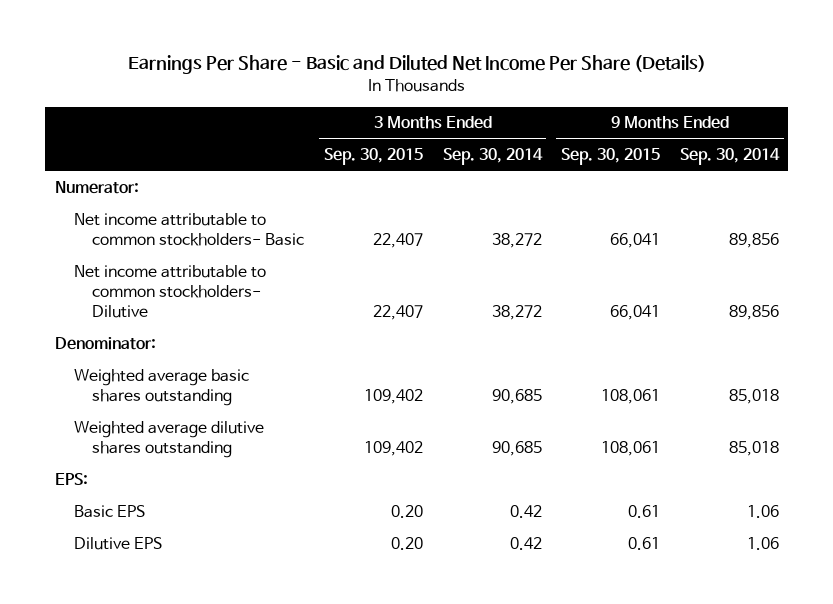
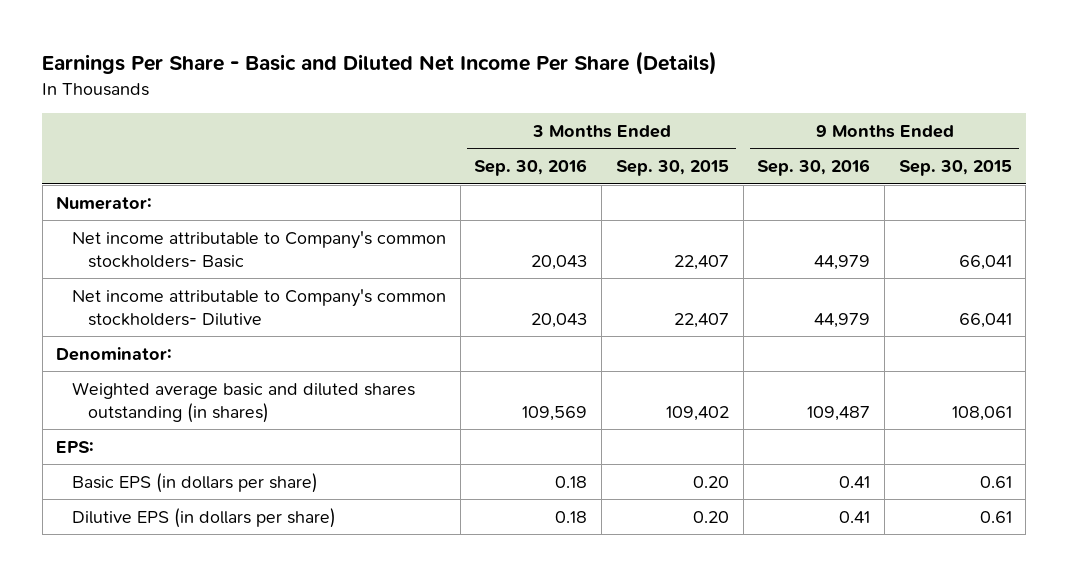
- | 3 Months Ended Sep. 30, 2015 | 3 Months Ended Sep. 30, 2014 | 9 Months Ended Sep. 30, 2015 | 9 Months Ended Sep. 30, 2014
+ | 3 Months Ended Sep. 30, 2016 | 3 Months Ended Sep. 30, 2015 | 9 Months Ended Sep. 30, 2016 | 9 Months Ended Sep. 30, 2015
- Net income attributable to common stockholders- Basic | 22,407 | 38,272 | 66,041 | 89,856
- Net income attributable to common stockholders- Dilutive | 22,407 | 38,272 | 66,041 | 89,856
+ Net income attributable to Company's common stockholders- Basic | 20,043 | 22,407 | 44,979 | 66,041
+ Net income attributable to Company's common stockholders- Dilutive | 20,043 | 22,407 | 44,979 | 66,041
- Weighted average basic shares outstanding | 109,402 | 90,685 | 108,061 | 85,018
- Weighted average dilutive shares outstanding | 109,402 | 90,685 | 108,061 | 85,018
+ Weighted average basic and diluted shares outstanding (in shares) | 109,569 | 109,402 | 109,487 | 108,061
- Basic EPS | 0.20 | 0.42 | 0.61 | 1.06
- Dilutive EPS | 0.20 | 0.42 | 0.61 | 1.06
+ Basic EPS (in dollars per share) | 0.18 | 0.20 | 0.41 | 0.61
+ Dilutive EPS (in dollars per share) | 0.18 | 0.20 | 0.41 | 0.61

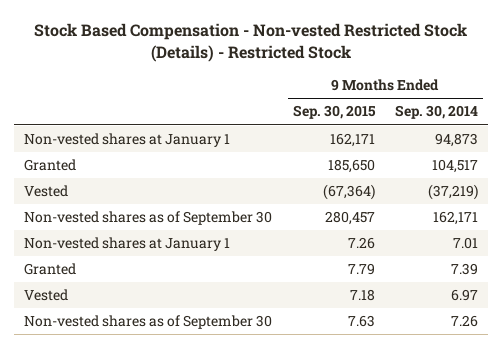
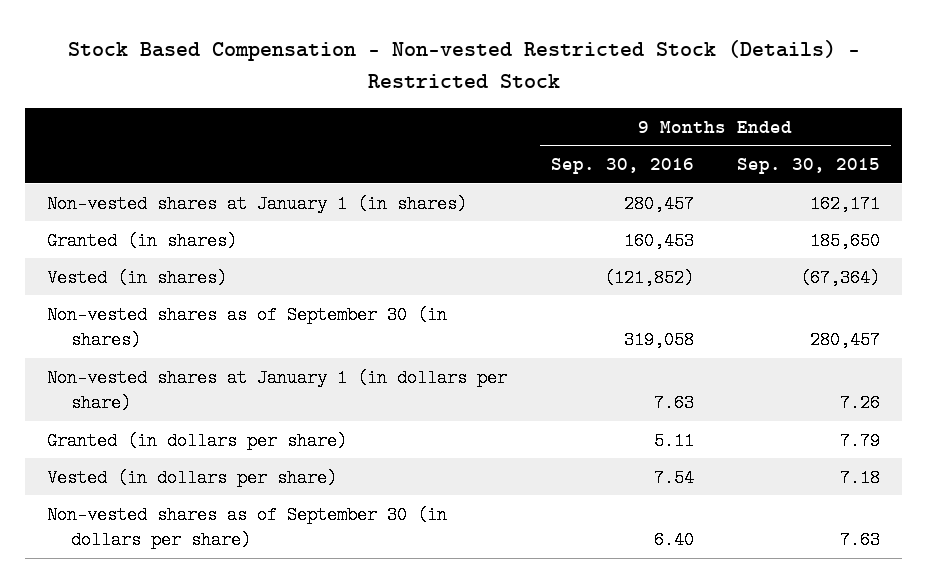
- | 9 Months Ended Sep. 30, 2015 | 9 Months Ended Sep. 30, 2014
+ | 9 Months Ended Sep. 30, 2016 | 9 Months Ended Sep. 30, 2015
- Non-vested shares at January 1 | 162,171 | 94,873
- Granted | 185,650 | 104,517
- Vested | (67,364) | (37,219)
- Non-vested shares as of September 30 | 280,457 | 162,171
- Non-vested shares at January 1 | 7.26 | 7.01
- Granted | 7.79 | 7.39
- Vested | 7.18 | 6.97
- Non-vested shares as of September 30 | 7.63 | 7.26
+ Non-vested shares at January 1 (in shares) | 280,457 | 162,171
+ Granted (in shares) | 160,453 | 185,650
+ Vested (in shares) | (121,852) | (67,364)
+ Non-vested shares as of September 30 (in shares) | 319,058 | 280,457
+ Non-vested shares at January 1 (in dollars per share) | 7.63 | 7.26
+ Granted (in dollars per share) | 5.11 | 7.79
+ Vested (in dollars per share) | 7.54 | 7.18
+ Non-vested shares as of September 30 (in dollars per share) | 6.40 | 7.63

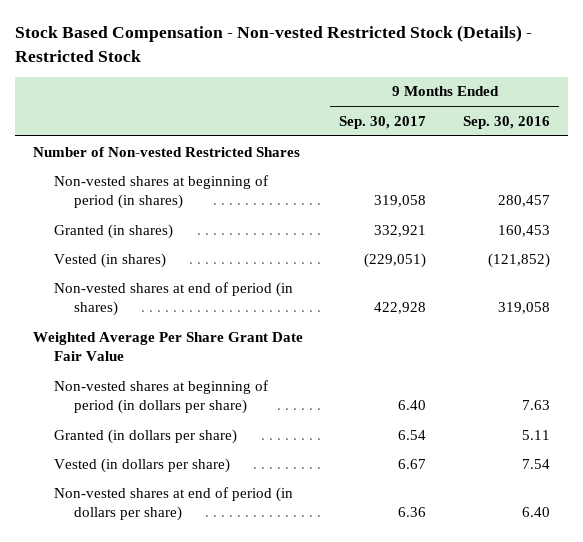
- | 9 Months Ended Sep. 30, 2016 | 9 Months Ended Sep. 30, 2015
+ | 9 Months Ended Sep. 30, 2017 | 9 Months Ended Sep. 30, 2016
- Non-vested shares at January 1 (in shares) | 280,457 | 162,171
+ Number of Non-vested Restricted Shares
+ Non-vested shares at beginning of period (in shares) | 319,058 | 280,457
- Non-vested shares as of September 30 (in shares) | 319,058 | 280,457
- Non-vested shares at January 1 (in dollars per share) | 7.63 | 7.26
+ Non-vested shares at end of period (in shares) | 422,928 | 319,058
+ Weighted Average Per Share Grant Date Fair Value
+ Non-vested shares at beginning of period (in dollars per share) | 6.40 | 7.63
- Non-vested shares as of September 30 (in dollars per share) | 6.40 | 7.63
+ Non-vested shares at end of period (in dollars per share) | 6.36 | 6.40

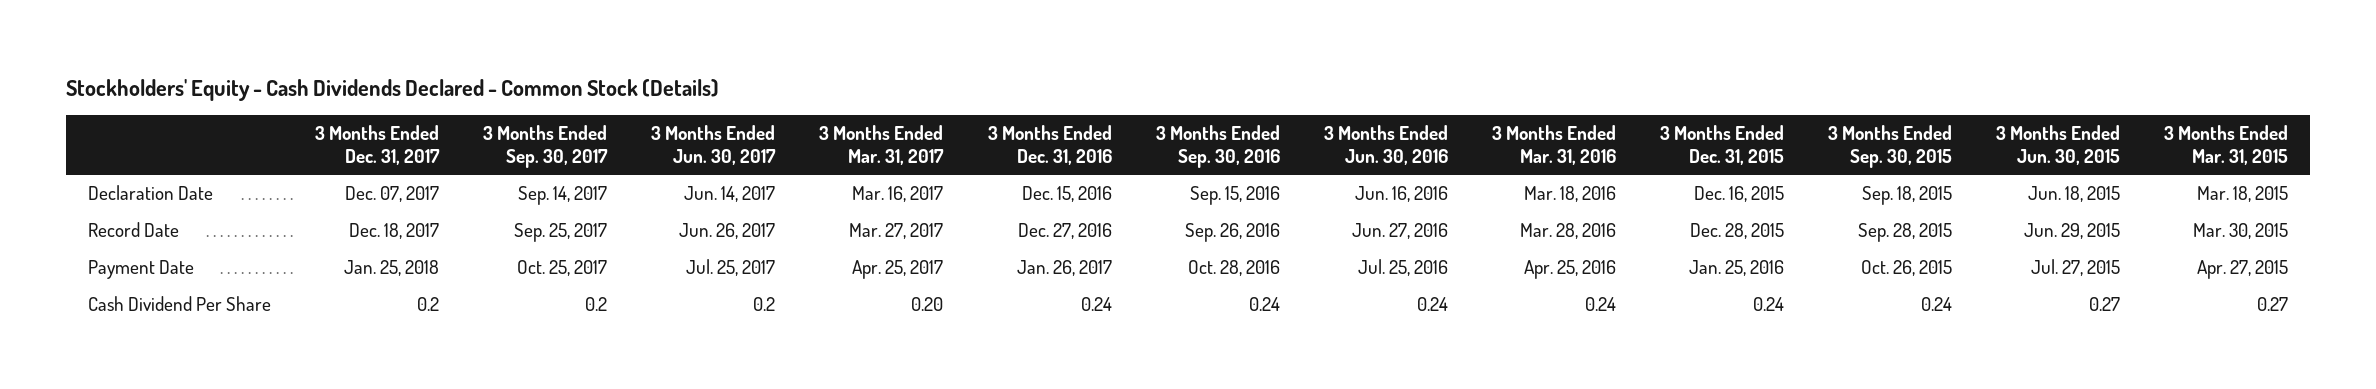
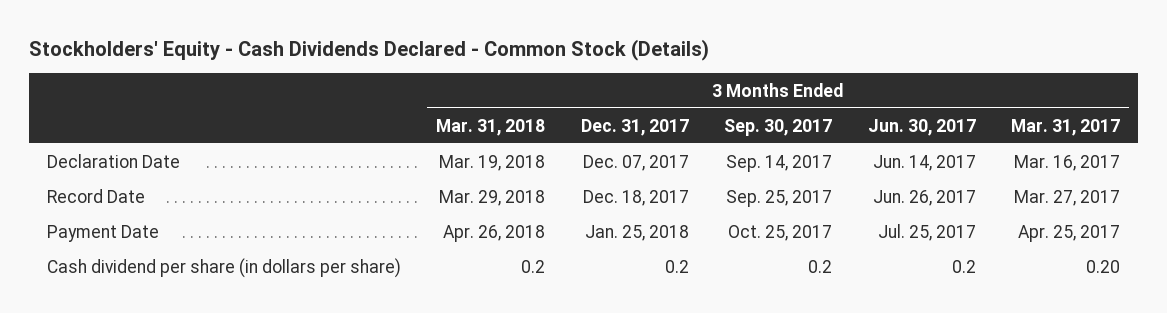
- | 3 Months Ended Dec. 31, 2017 | 3 Months Ended Sep. 30, 2017 | 3 Months Ended Jun. 30, 2017 | 3 Months Ended Mar. 31, 2017 | 3 Months Ended Dec. 31, 2016 | 3 Months Ended Sep. 30, 2016 | 3 Months Ended Jun. 30, 2016 | 3 Months Ended Mar. 31, 2016 | 3 Months Ended Dec. 31, 2015 | 3 Months Ended Sep. 30, 2015 | 3 Months Ended Jun. 30, 2015 | 3 Months Ended Mar. 31, 2015
+ | 3 Months Ended Mar. 31, 2018 | 3 Months Ended Dec. 31, 2017 | 3 Months Ended Sep. 30, 2017 | 3 Months Ended Jun. 30, 2017 | 3 Months Ended Mar. 31, 2017
- Cash Dividend Per Share | 0.2 | 0.2 | 0.2 | 0.20 | 0.24 | 0.24 | 0.24 | 0.24 | 0.24 | 0.24 | 0.27 | 0.27
+ Cash dividend per share (in dollars per share) | 0.2 | 0.2 | 0.2 | 0.2 | 0.20

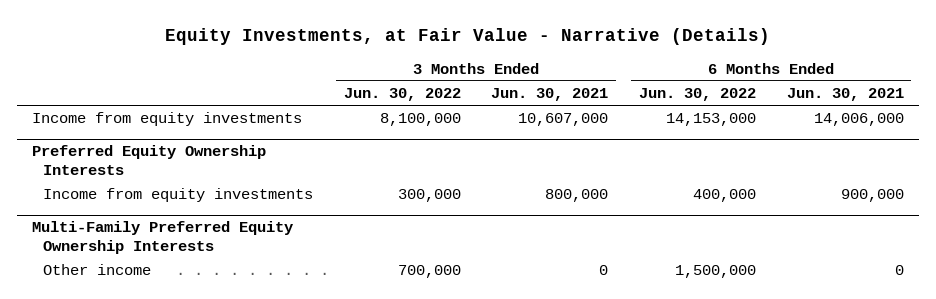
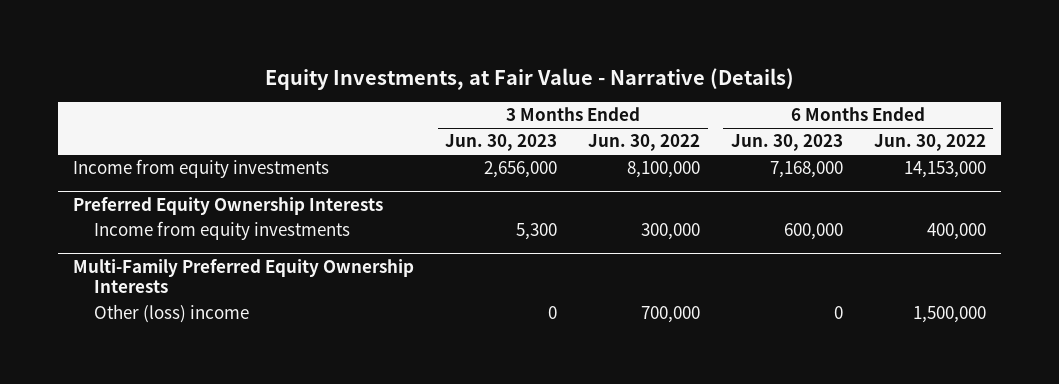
- | 3 Months Ended Jun. 30, 2022 | 3 Months Ended Jun. 30, 2021 | 6 Months Ended Jun. 30, 2022 | 6 Months Ended Jun. 30, 2021
+ | 3 Months Ended Jun. 30, 2023 | 3 Months Ended Jun. 30, 2022 | 6 Months Ended Jun. 30, 2023 | 6 Months Ended Jun. 30, 2022
@ Multi-Family Preferred Equity Ownership Interests
- Other income | 700,000 | 0 | 1,500,000 | 0
+ Other (loss) income | 0 | 700,000 | 0 | 1,500,000

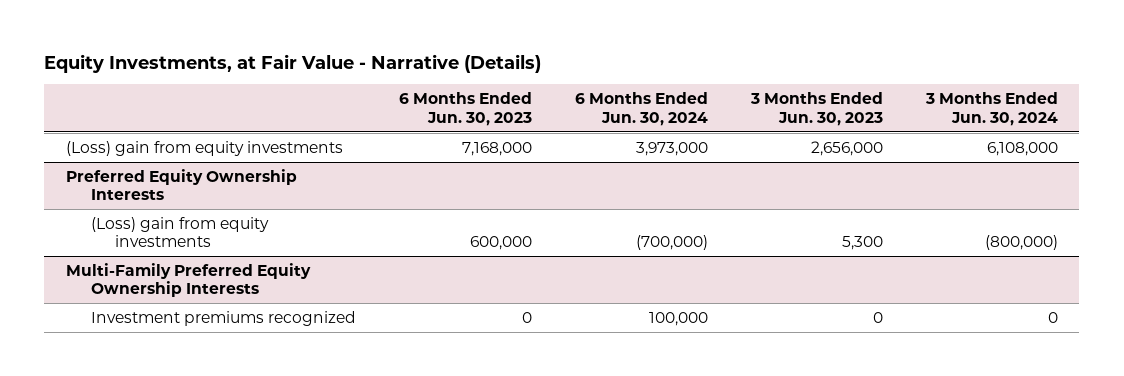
- | 3 Months Ended Jun. 30, 2023 | 3 Months Ended Jun. 30, 2022 | 6 Months Ended Jun. 30, 2023 | 6 Months Ended Jun. 30, 2022
+ | 6 Months Ended Jun. 30, 2023 | 6 Months Ended Jun. 30, 2024 | 3 Months Ended Jun. 30, 2023 | 3 Months Ended Jun. 30, 2024
- Income from equity investments | 2,656,000 | 8,100,000 | 7,168,000 | 14,153,000
+ (Loss) gain from equity investments | 7,168,000 | 3,973,000 | 2,656,000 | 6,108,000
@ Preferred Equity Ownership Interests
- Income from equity investments | 5,300 | 300,000 | 600,000 | 400,000
+ (Loss) gain from equity investments | 600,000 | (700,000) | 5,300 | (800,000)
@ Multi-Family Preferred Equity Ownership Interests
- Other (loss) income | 0 | 700,000 | 0 | 1,500,000
+ Investment premiums recognized | 0 | 100,000 | 0 | 0

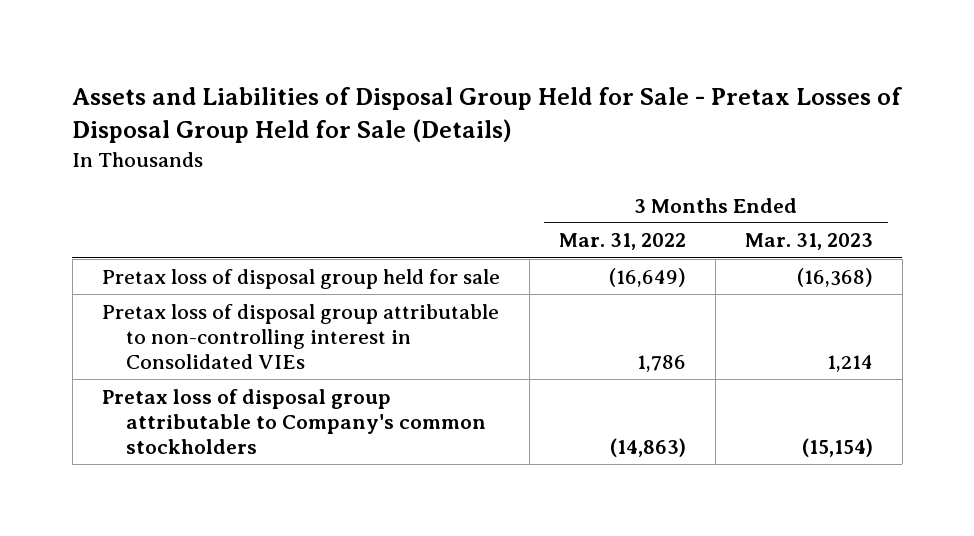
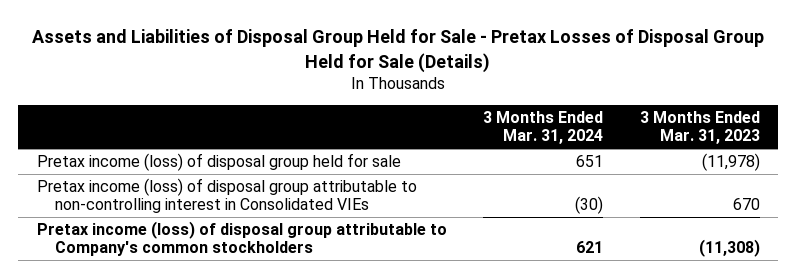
- | 3 Months Ended Mar. 31, 2022 | 3 Months Ended Mar. 31, 2023
+ | 3 Months Ended Mar. 31, 2024 | 3 Months Ended Mar. 31, 2023
- Pretax loss of disposal group held for sale | (16,649) | (16,368)
- Pretax loss of disposal group attributable to non-controlling interest in Consolidated VIEs | 1,786 | 1,214
- Pretax loss of disposal group attributable to Company's common stockholders | (14,863) | (15,154)
+ Pretax income (loss) of disposal group held for sale | 651 | (11,978)
+ Pretax income (loss) of disposal group attributable to non-controlling interest in Consolidated VIEs | (30) | 670
+ Pretax income (loss) of disposal group attributable to Company's common stockholders | 621 | (11,308)

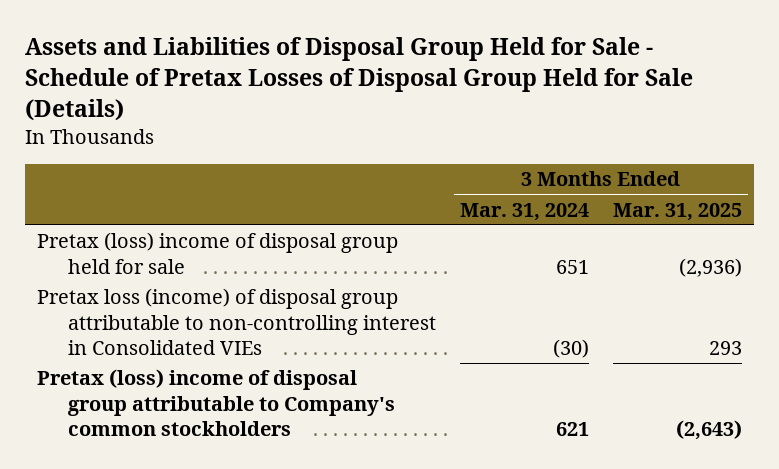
- Assets and Liabilities of Disposal Group Held for Sale - Pretax Losses of Disposal Group Held for Sale (Details)
+ Assets and Liabilities of Disposal Group Held for Sale - Schedule of Pretax Losses of Disposal Group Held for Sale (Details)
- | 3 Months Ended Mar. 31, 2024 | 3 Months Ended Mar. 31, 2023
+ | 3 Months Ended Mar. 31, 2024 | 3 Months Ended Mar. 31, 2025
- Pretax income (loss) of disposal group held for sale | 651 | (11,978)
- Pretax income (loss) of disposal group attributable to non-controlling interest in Consolidated VIEs | (30) | 670
- Pretax income (loss) of disposal group attributable to Company's common stockholders | 621 | (11,308)
+ Pretax (loss) income of disposal group held for sale | 651 | (2,936)
+ Pretax loss (income) of disposal group attributable to non-controlling interest in Consolidated VIEs | (30) | 293
+ Pretax (loss) income of disposal group attributable to Company's common stockholders | 621 | (2,643)

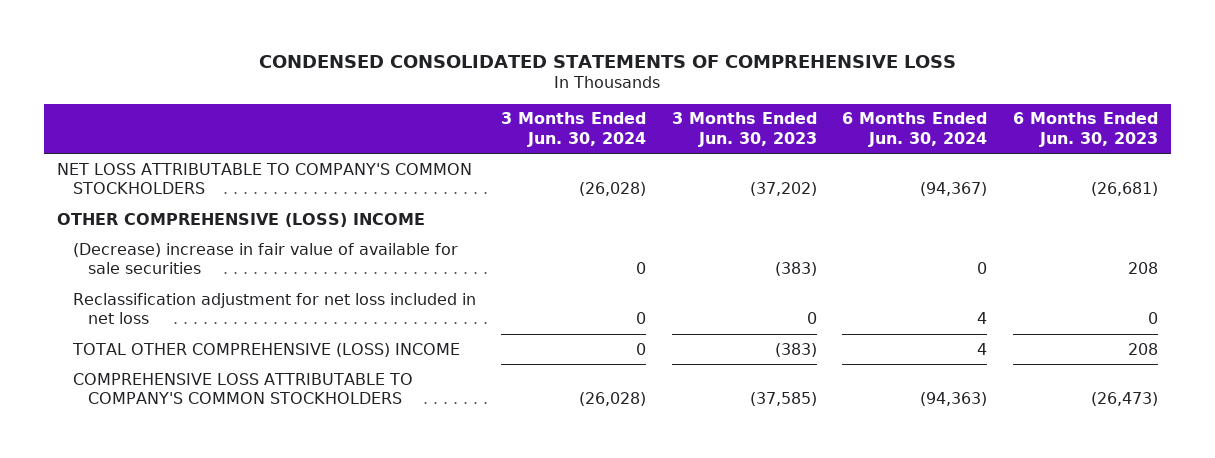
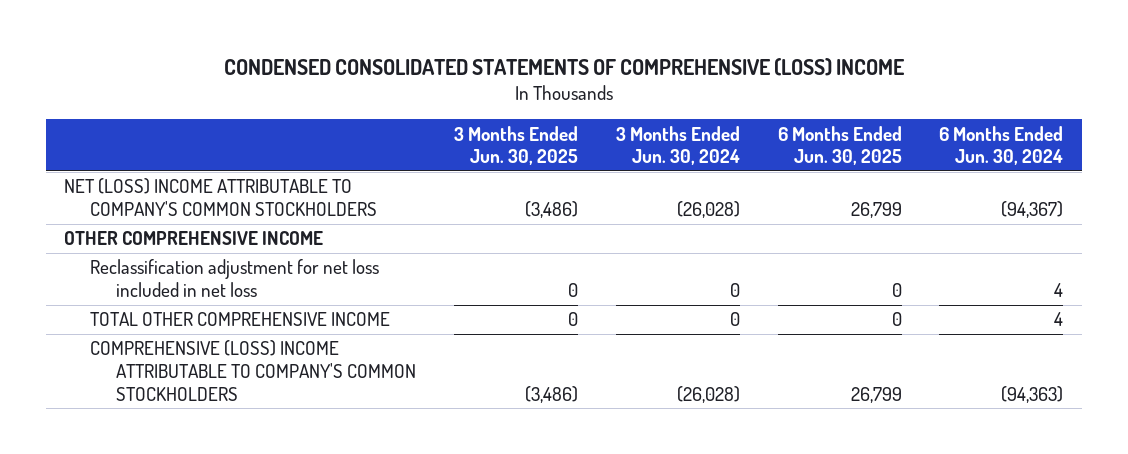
- CONDENSED CONSOLIDATED STATEMENTS OF COMPREHENSIVE LOSS
+ CONDENSED CONSOLIDATED STATEMENTS OF COMPREHENSIVE (LOSS) INCOME
- | 3 Months Ended Jun. 30, 2024 | 3 Months Ended Jun. 30, 2023 | 6 Months Ended Jun. 30, 2024 | 6 Months Ended Jun. 30, 2023
+ | 3 Months Ended Jun. 30, 2025 | 3 Months Ended Jun. 30, 2024 | 6 Months Ended Jun. 30, 2025 | 6 Months Ended Jun. 30, 2024
- NET LOSS ATTRIBUTABLE TO COMPANY'S COMMON STOCKHOLDERS | (26,028) | (37,202) | (94,367) | (26,681)
- OTHER COMPREHENSIVE (LOSS) INCOME
- (Decrease) increase in fair value of available for sale securities | 0 | (383) | 0 | 208
+ NET (LOSS) INCOME ATTRIBUTABLE TO COMPANY'S COMMON STOCKHOLDERS | (3,486) | (26,028) | 26,799 | (94,367)
+ OTHER COMPREHENSIVE INCOME
- TOTAL OTHER COMPREHENSIVE (LOSS) INCOME | 0 | (383) | 4 | 208
- COMPREHENSIVE LOSS ATTRIBUTABLE TO COMPANY'S COMMON STOCKHOLDERS | (26,028) | (37,585) | (94,363) | (26,473)
+ TOTAL OTHER COMPREHENSIVE INCOME | 0 | 0 | 0 | 4
+ COMPREHENSIVE (LOSS) INCOME ATTRIBUTABLE TO COMPANY'S COMMON STOCKHOLDERS | (3,486) | (26,028) | 26,799 | (94,363)

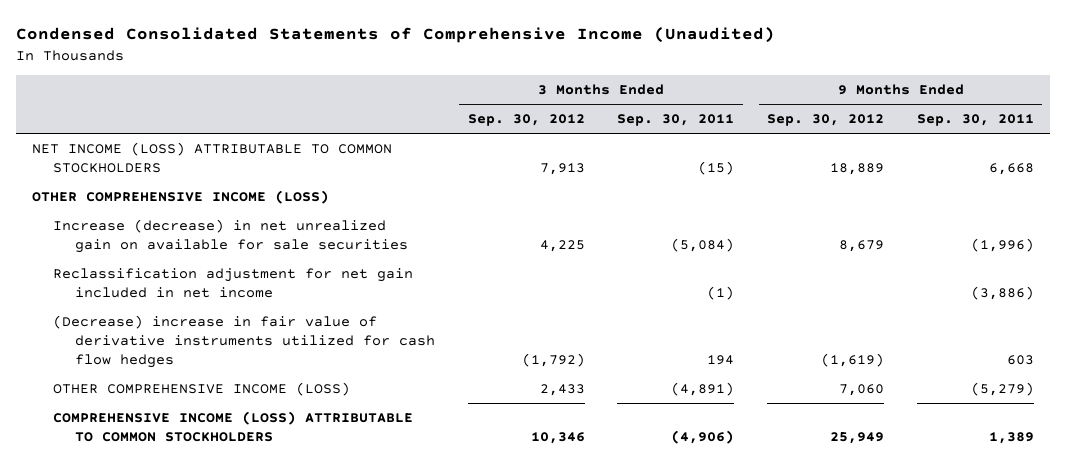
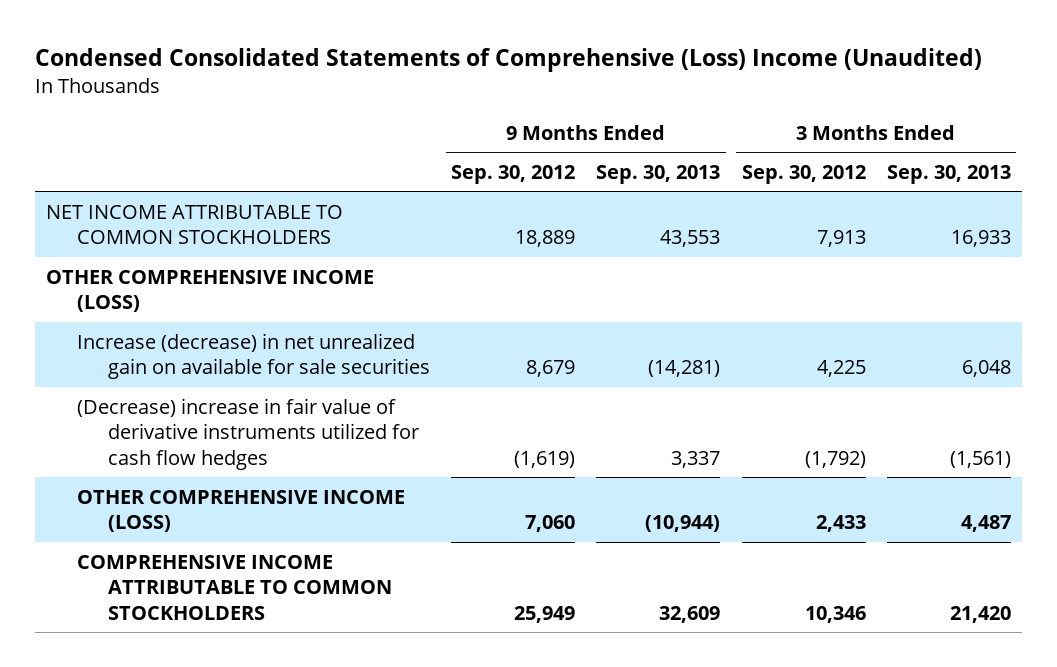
- Condensed Consolidated Statements of Comprehensive Income (Unaudited)
+ Condensed Consolidated Statements of Comprehensive (Loss) Income (Unaudited)
- | 3 Months Ended Sep. 30, 2012 | 3 Months Ended Sep. 30, 2011 | 9 Months Ended Sep. 30, 2012 | 9 Months Ended Sep. 30, 2011
+ | 9 Months Ended Sep. 30, 2012 | 9 Months Ended Sep. 30, 2013 | 3 Months Ended Sep. 30, 2012 | 3 Months Ended Sep. 30, 2013
- NET INCOME (LOSS) ATTRIBUTABLE TO COMMON STOCKHOLDERS | 7,913 | (15) | 18,889 | 6,668
+ NET INCOME ATTRIBUTABLE TO COMMON STOCKHOLDERS | 18,889 | 43,553 | 7,913 | 16,933
- Reclassification adjustment for net gain included in net income | | (1) | | (3,886)
- COMPREHENSIVE INCOME (LOSS) ATTRIBUTABLE TO COMMON STOCKHOLDERS | 10,346 | (4,906) | 25,949 | 1,389
+ COMPREHENSIVE INCOME ATTRIBUTABLE TO COMMON STOCKHOLDERS | 25,949 | 32,609 | 10,346 | 21,420

